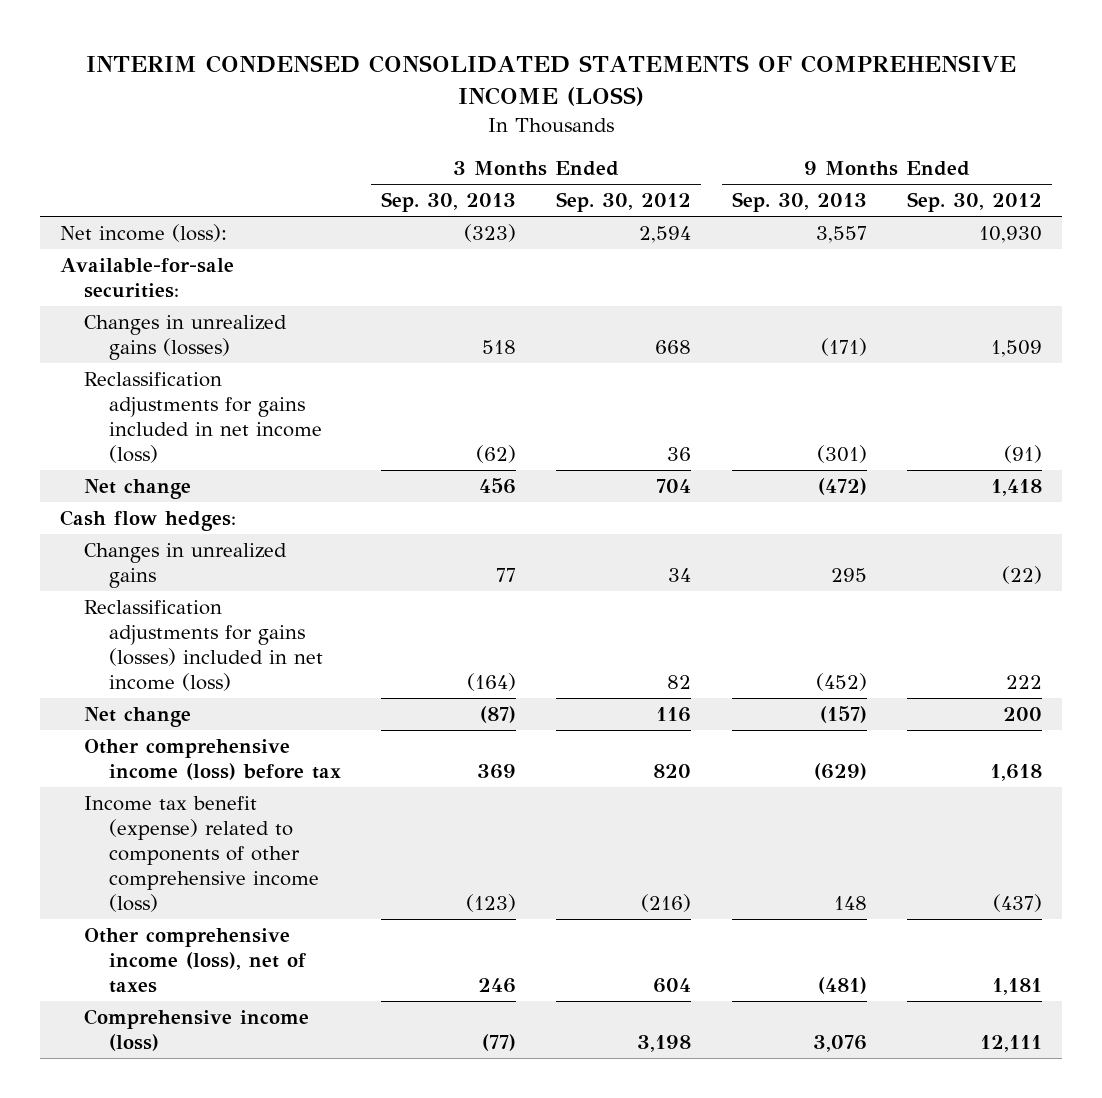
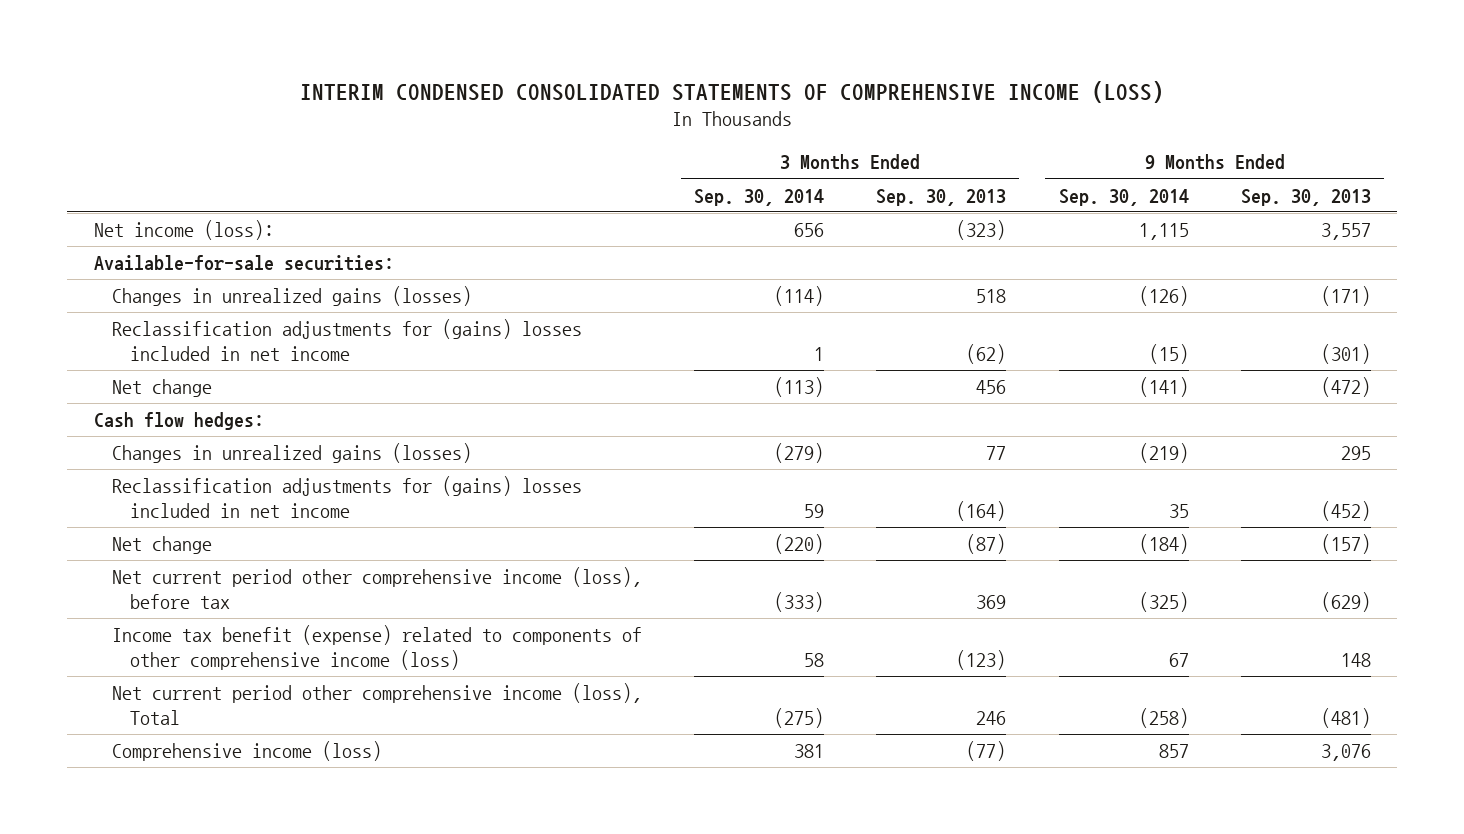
- | 3 Months Ended Sep. 30, 2013 | 3 Months Ended Sep. 30, 2012 | 9 Months Ended Sep. 30, 2013 | 9 Months Ended Sep. 30, 2012
+ | 3 Months Ended Sep. 30, 2014 | 3 Months Ended Sep. 30, 2013 | 9 Months Ended Sep. 30, 2014 | 9 Months Ended Sep. 30, 2013
- Reclassification adjustments for gains included in net income (loss) | (62) | 36 | (301) | (91)
+ Reclassification adjustments for (gains) losses included in net income | 1 | (62) | (15) | (301)
- Changes in unrealized gains | 77 | 34 | 295 | (22)
- Reclassification adjustments for gains (losses) included in net income (loss) | (164) | 82 | (452) | 222
+ Changes in unrealized gains (losses) | (279) | 77 | (219) | 295
+ Reclassification adjustments for (gains) losses included in net income | 59 | (164) | 35 | (452)
- Other comprehensive income (loss) before tax | 369 | 820 | (629) | 1,618
+ Net current period other comprehensive income (loss), before tax | (333) | 369 | (325) | (629)
- Other comprehensive income (loss), net of taxes | 246 | 604 | (481) | 1,181
+ Net current period other comprehensive income (loss), Total | (275) | 246 | (258) | (481)

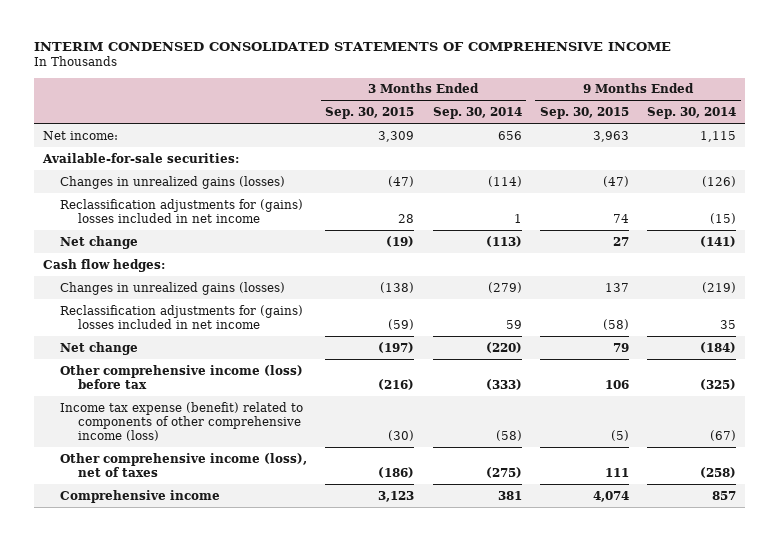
- INTERIM CONDENSED CONSOLIDATED STATEMENTS OF COMPREHENSIVE INCOME (LOSS)
+ INTERIM CONDENSED CONSOLIDATED STATEMENTS OF COMPREHENSIVE INCOME
- | 3 Months Ended Sep. 30, 2014 | 3 Months Ended Sep. 30, 2013 | 9 Months Ended Sep. 30, 2014 | 9 Months Ended Sep. 30, 2013
+ | 3 Months Ended Sep. 30, 2015 | 3 Months Ended Sep. 30, 2014 | 9 Months Ended Sep. 30, 2015 | 9 Months Ended Sep. 30, 2014
- Net income (loss): | 656 | (323) | 1,115 | 3,557
+ Net income: | 3,309 | 656 | 3,963 | 1,115
- Net current period other comprehensive income (loss), before tax | (333) | 369 | (325) | (629)
- Income tax benefit (expense) related to components of other comprehensive income (loss) | 58 | (123) | 67 | 148
- Net current period other comprehensive income (loss), Total | (275) | 246 | (258) | (481)
- Comprehensive income (loss) | 381 | (77) | 857 | 3,076
+ Other comprehensive income (loss) before tax | (216) | (333) | 106 | (325)
+ Income tax expense (benefit) related to components of other comprehensive income (loss) | (30) | (58) | (5) | (67)
+ Other comprehensive income (loss), net of taxes | (186) | (275) | 111 | (258)
+ Comprehensive income | 3,123 | 381 | 4,074 | 857

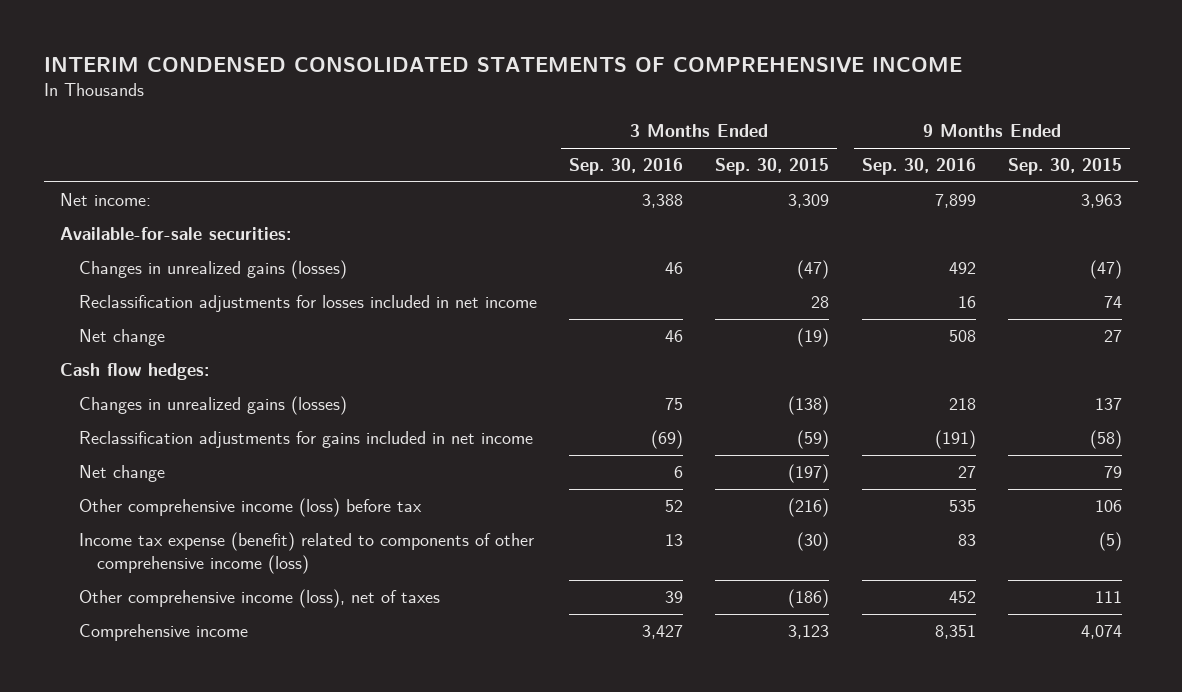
- | 3 Months Ended Sep. 30, 2015 | 3 Months Ended Sep. 30, 2014 | 9 Months Ended Sep. 30, 2015 | 9 Months Ended Sep. 30, 2014
+ | 3 Months Ended Sep. 30, 2016 | 3 Months Ended Sep. 30, 2015 | 9 Months Ended Sep. 30, 2016 | 9 Months Ended Sep. 30, 2015
- Reclassification adjustments for (gains) losses included in net income | 28 | 1 | 74 | (15)
+ Reclassification adjustments for losses included in net income | | 28 | 16 | 74
- Reclassification adjustments for (gains) losses included in net income | (59) | 59 | (58) | 35
+ Reclassification adjustments for gains included in net income | (69) | (59) | (191) | (58)

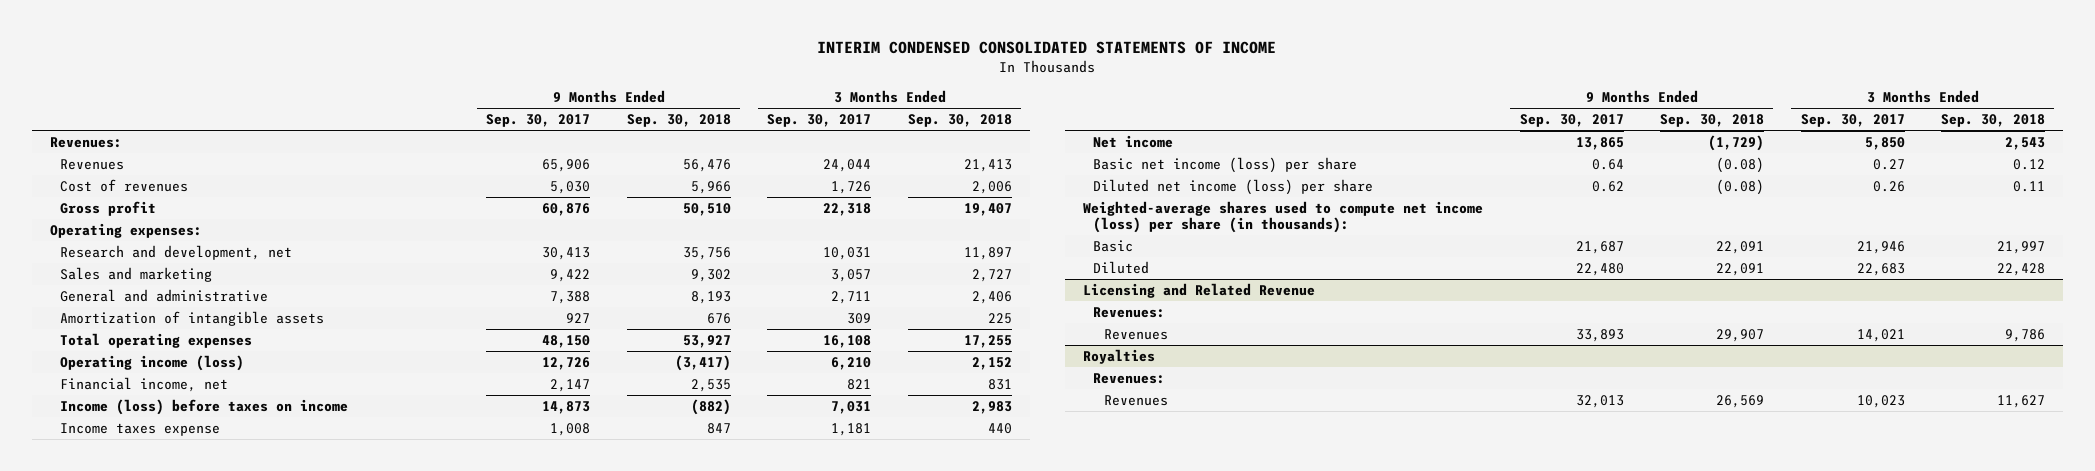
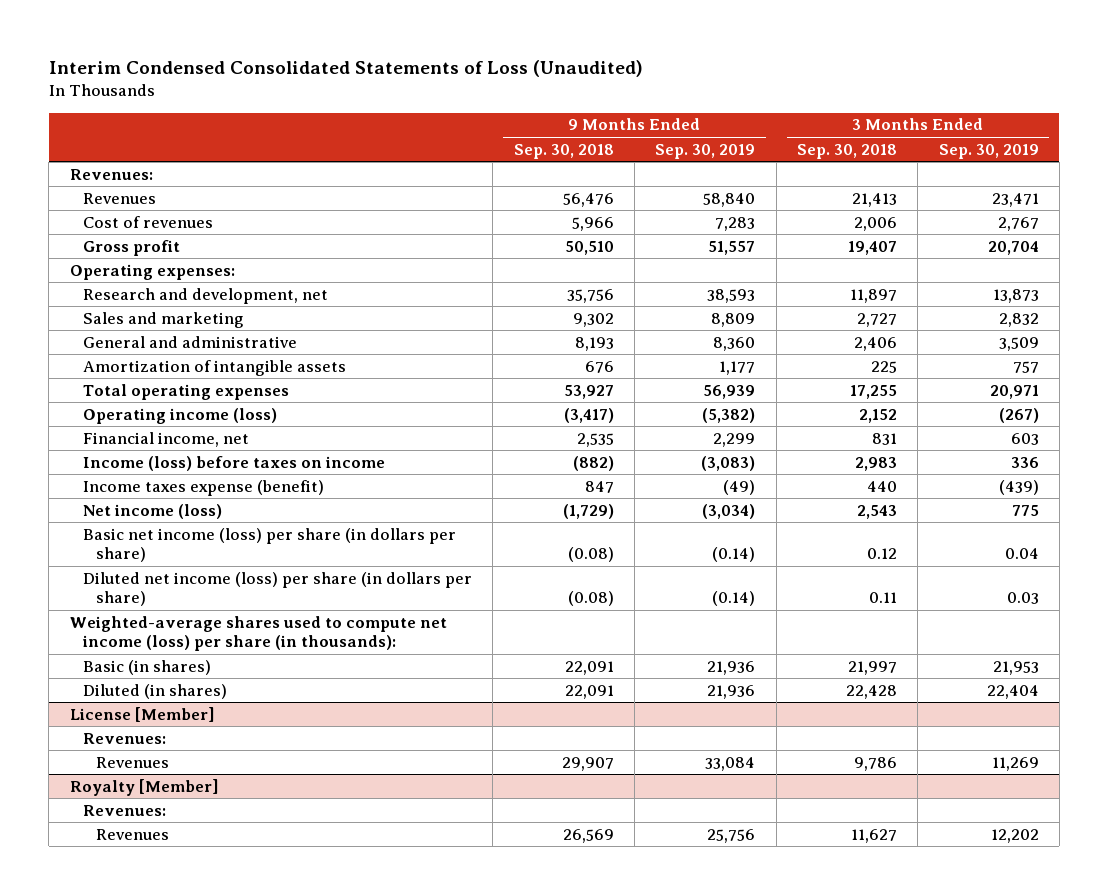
- INTERIM CONDENSED CONSOLIDATED STATEMENTS OF INCOME
+ Interim Condensed Consolidated Statements of Loss (Unaudited)
- | 9 Months Ended Sep. 30, 2017 | 9 Months Ended Sep. 30, 2018 | 3 Months Ended Sep. 30, 2017 | 3 Months Ended Sep. 30, 2018
+ | 9 Months Ended Sep. 30, 2018 | 9 Months Ended Sep. 30, 2019 | 3 Months Ended Sep. 30, 2018 | 3 Months Ended Sep. 30, 2019
- Income taxes expense | 1,008 | 847 | 1,181 | 440
- Net income | 13,865 | (1,729) | 5,850 | 2,543
- Basic net income (loss) per share | 0.64 | (0.08) | 0.27 | 0.12
- Diluted net income (loss) per share | 0.62 | (0.08) | 0.26 | 0.11
+ Income taxes expense (benefit) | 847 | (49) | 440 | (439)
+ Net income (loss) | (1,729) | (3,034) | 2,543 | 775
+ Basic net income (loss) per share (in dollars per share) | (0.08) | (0.14) | 0.12 | 0.04
+ Diluted net income (loss) per share (in dollars per share) | (0.08) | (0.14) | 0.11 | 0.03
- Basic | 21,687 | 22,091 | 21,946 | 21,997
- Diluted | 22,480 | 22,091 | 22,683 | 22,428
- Licensing and Related Revenue
+ Basic (in shares) | 22,091 | 21,936 | 21,997 | 21,953
+ Diluted (in shares) | 22,091 | 21,936 | 22,428 | 22,404
+ License [Member]
- Royalties
+ Royalty [Member]

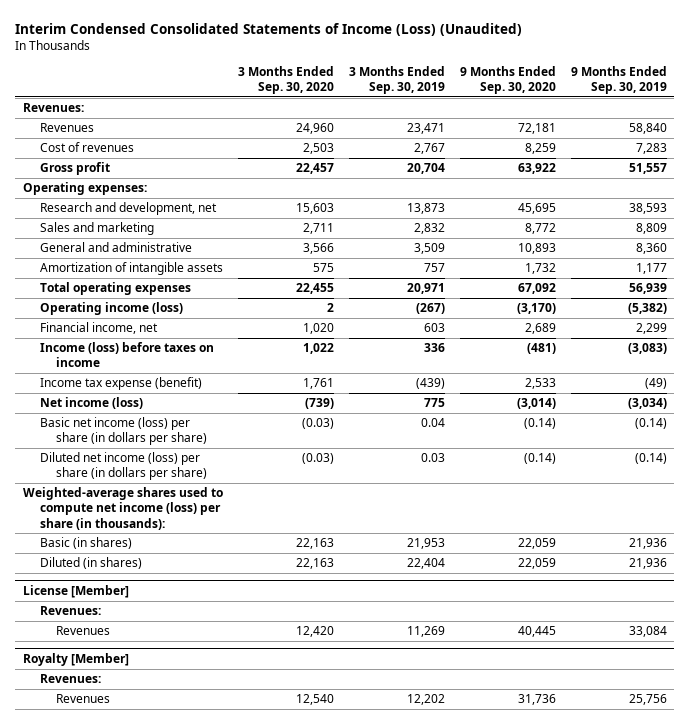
- Interim Condensed Consolidated Statements of Loss (Unaudited)
+ Interim Condensed Consolidated Statements of Income (Loss) (Unaudited)
- | 9 Months Ended Sep. 30, 2018 | 9 Months Ended Sep. 30, 2019 | 3 Months Ended Sep. 30, 2018 | 3 Months Ended Sep. 30, 2019
+ | 3 Months Ended Sep. 30, 2020 | 3 Months Ended Sep. 30, 2019 | 9 Months Ended Sep. 30, 2020 | 9 Months Ended Sep. 30, 2019
- Income taxes expense (benefit) | 847 | (49) | 440 | (439)
+ Income tax expense (benefit) | 1,761 | (439) | 2,533 | (49)

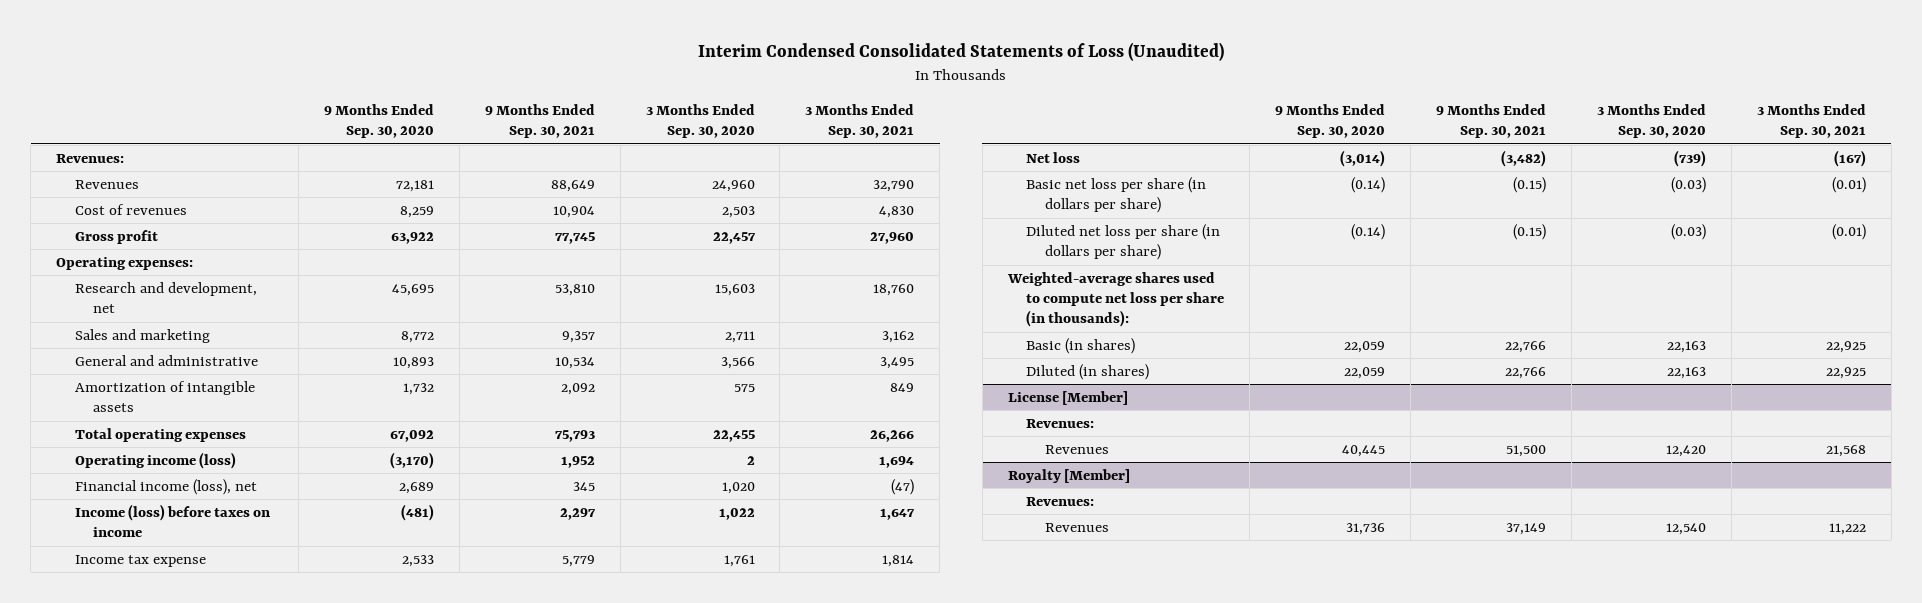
- Interim Condensed Consolidated Statements of Income (Loss) (Unaudited)
+ Interim Condensed Consolidated Statements of Loss (Unaudited)
- | 3 Months Ended Sep. 30, 2020 | 3 Months Ended Sep. 30, 2019 | 9 Months Ended Sep. 30, 2020 | 9 Months Ended Sep. 30, 2019
+ | 9 Months Ended Sep. 30, 2020 | 9 Months Ended Sep. 30, 2021 | 3 Months Ended Sep. 30, 2020 | 3 Months Ended Sep. 30, 2021
- Financial income, net | 1,020 | 603 | 2,689 | 2,299
+ Financial income (loss), net | 2,689 | 345 | 1,020 | (47)
- Income tax expense (benefit) | 1,761 | (439) | 2,533 | (49)
- Net income (loss) | (739) | 775 | (3,014) | (3,034)
- Basic net income (loss) per share (in dollars per share) | (0.03) | 0.04 | (0.14) | (0.14)
- Diluted net income (loss) per share (in dollars per share) | (0.03) | 0.03 | (0.14) | (0.14)
- Weighted-average shares used to compute net income (loss) per share (in thousands):
+ Income tax expense | 2,533 | 5,779 | 1,761 | 1,814
+ Net loss | (3,014) | (3,482) | (739) | (167)
+ Basic net loss per share (in dollars per share) | (0.14) | (0.15) | (0.03) | (0.01)
+ Diluted net loss per share (in dollars per share) | (0.14) | (0.15) | (0.03) | (0.01)
+ Weighted-average shares used to compute net loss per share (in thousands):

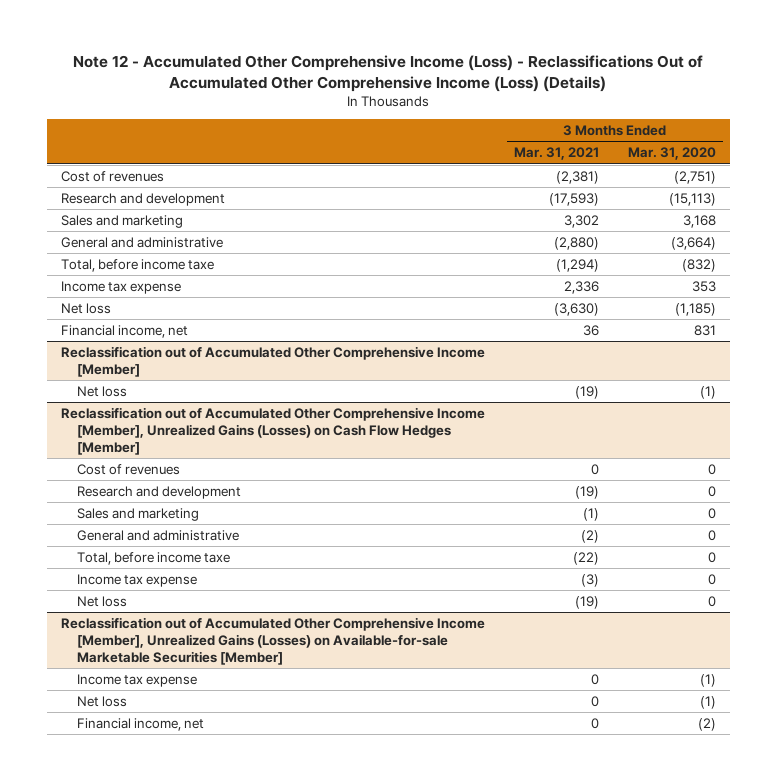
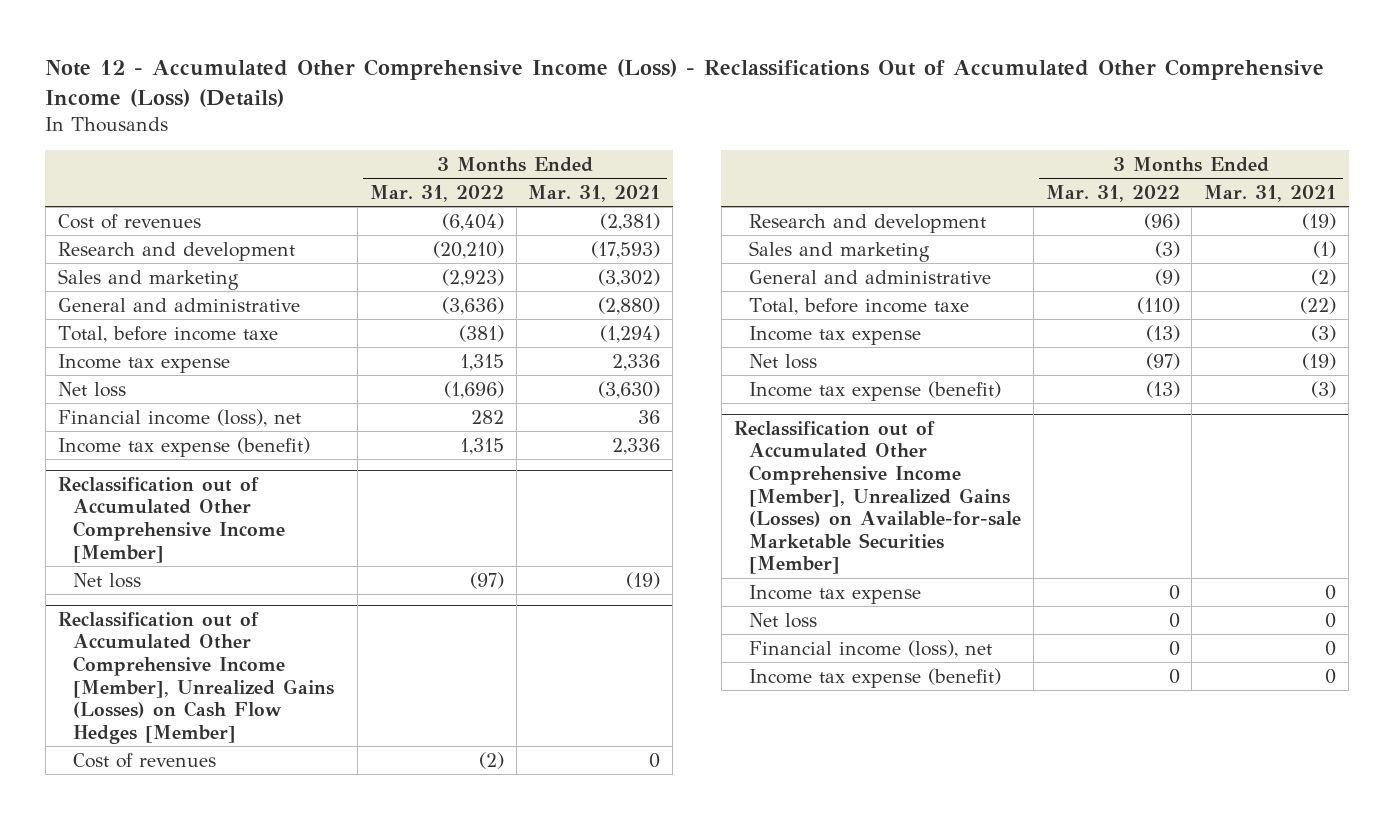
- | 3 Months Ended Mar. 31, 2021 | 3 Months Ended Mar. 31, 2020
+ | 3 Months Ended Mar. 31, 2022 | 3 Months Ended Mar. 31, 2021
- Sales and marketing | 3,302 | 3,168
+ Sales and marketing | (2,923) | (3,302)
- Financial income, net | 36 | 831
+ Financial income (loss), net | 282 | 36
+ Income tax expense (benefit) | 1,315 | 2,336
@ Reclassification out of Accumulated Other Comprehensive Income [Member], Unrealized Gains (Losses) on Cash Flow Hedges [Member]
+ Income tax expense (benefit) | (13) | (3)
@ Reclassification out of Accumulated Other Comprehensive Income [Member], Unrealized Gains (Losses) on Available-for-sale Marketable Securities [Member]
- Financial income, net | 0 | (2)
+ Financial income (loss), net | 0 | 0
+ Income tax expense (benefit) | 0 | 0

